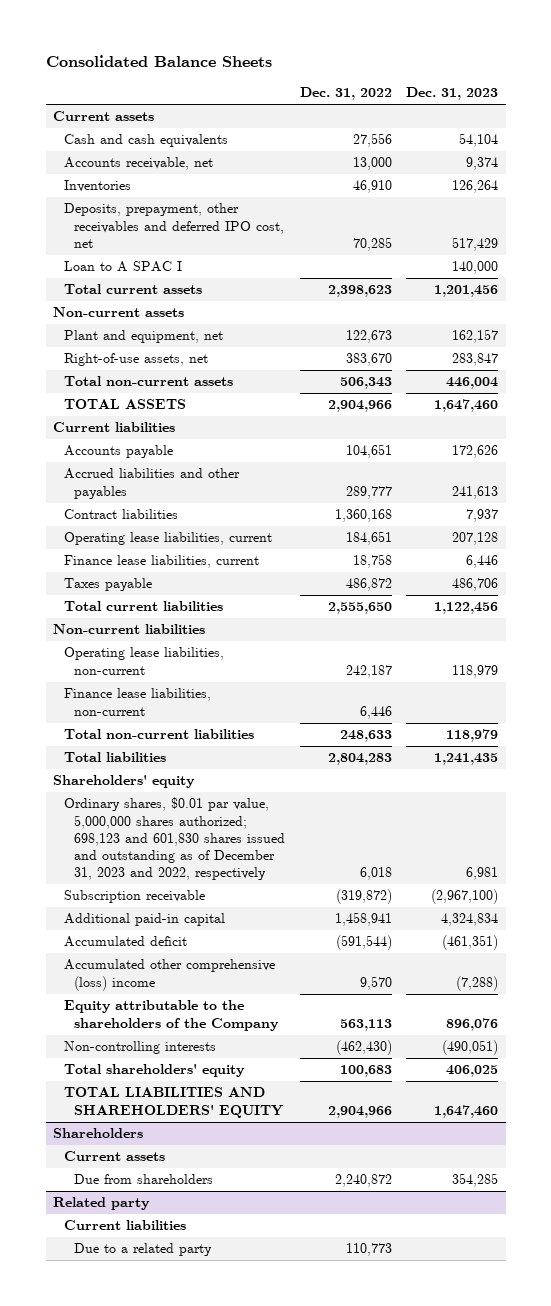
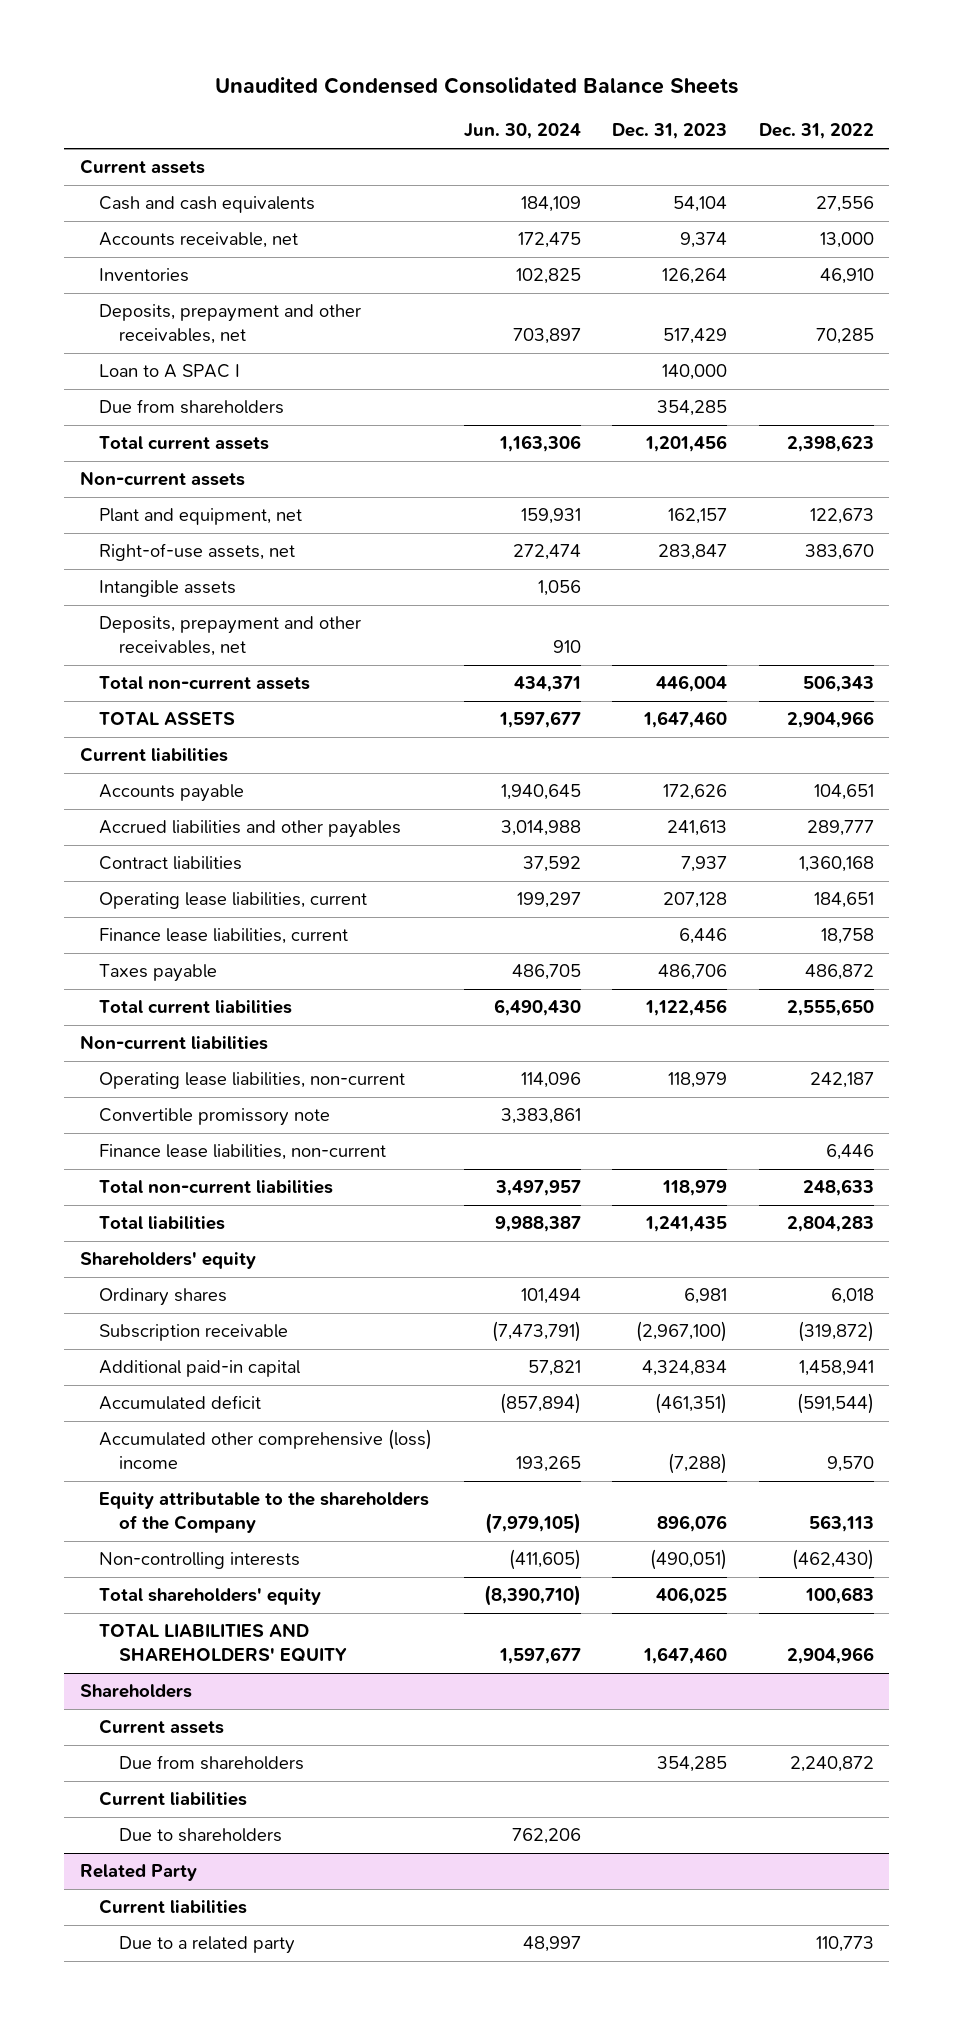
- Consolidated Balance Sheets
+ Unaudited Condensed Consolidated Balance Sheets
- | Dec. 31, 2022 | Dec. 31, 2023
+ | Jun. 30, 2024 | Dec. 31, 2023 | Dec. 31, 2022
- Deposits, prepayment, other receivables and deferred IPO cost, net | 70,285 | 517,429
+ Deposits, prepayment and other receivables, net | 703,897 | 517,429 | 70,285
+ Due from shareholders | | 354,285 |
+ Intangible assets | 1,056 | |
+ Deposits, prepayment and other receivables, net | 910 | |
+ Convertible promissory note | 3,383,861 | |
- Ordinary shares, $0.01 par value, 5,000,000 shares authorized; 698,123 and 601,830 shares issued and outstanding as of December 31, 2023 and 2022, respectively | 6,018 | 6,981
+ Ordinary shares | 101,494 | 6,981 | 6,018
- Related party
@ Shareholders
+ Due to shareholders | 762,206 | |
+ Related Party
+ Current liabilities

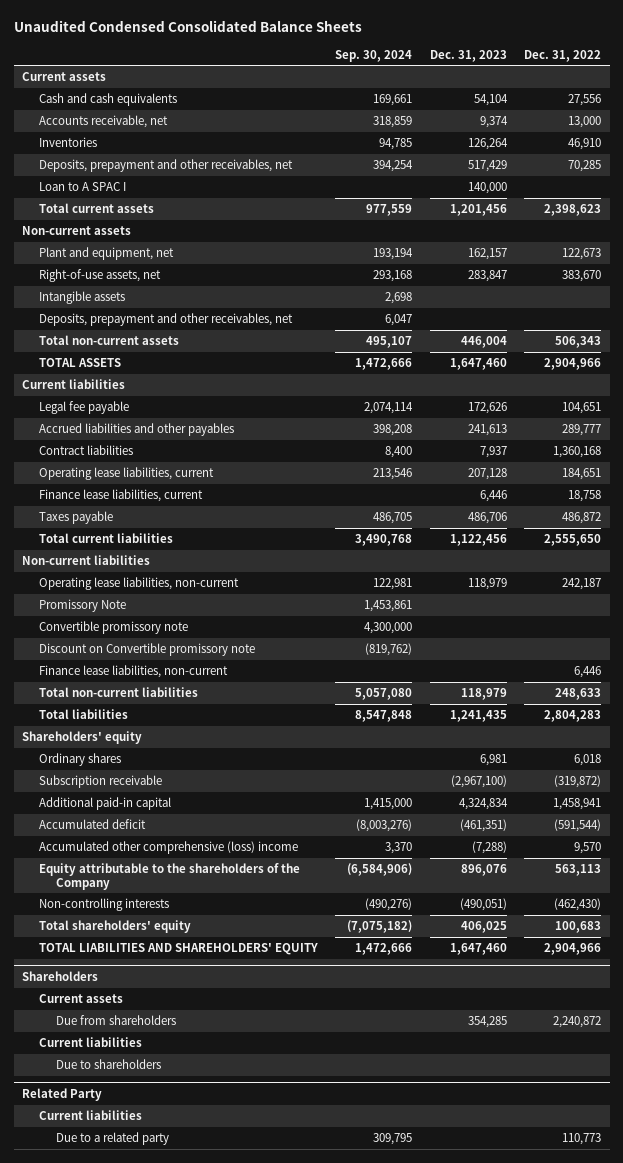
- | Jun. 30, 2024 | Dec. 31, 2023 | Dec. 31, 2022
+ | Sep. 30, 2024 | Dec. 31, 2023 | Dec. 31, 2022
- Due from shareholders | | 354,285 |
- Accounts payable | 1,940,645 | 172,626 | 104,651
+ Legal fee payable | 2,074,114 | 172,626 | 104,651
+ Promissory Note | 1,453,861 | |
+ Discount on Convertible promissory note | (819,762) | |

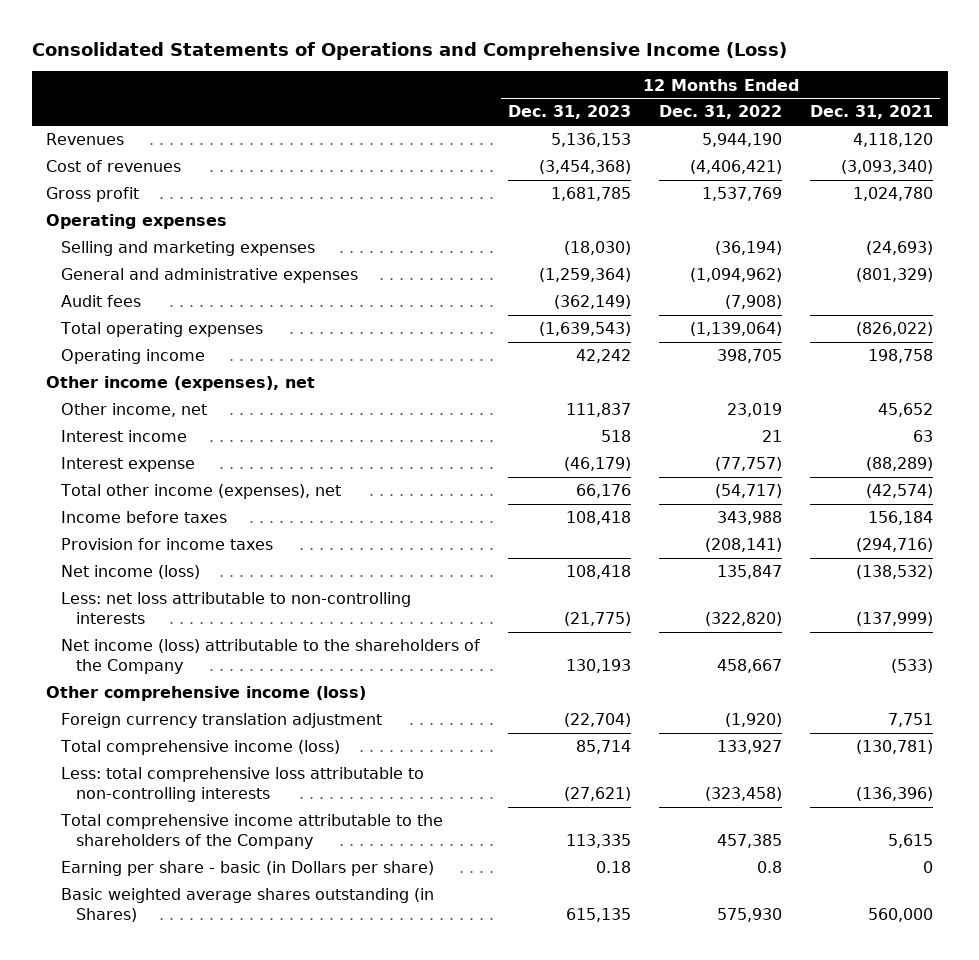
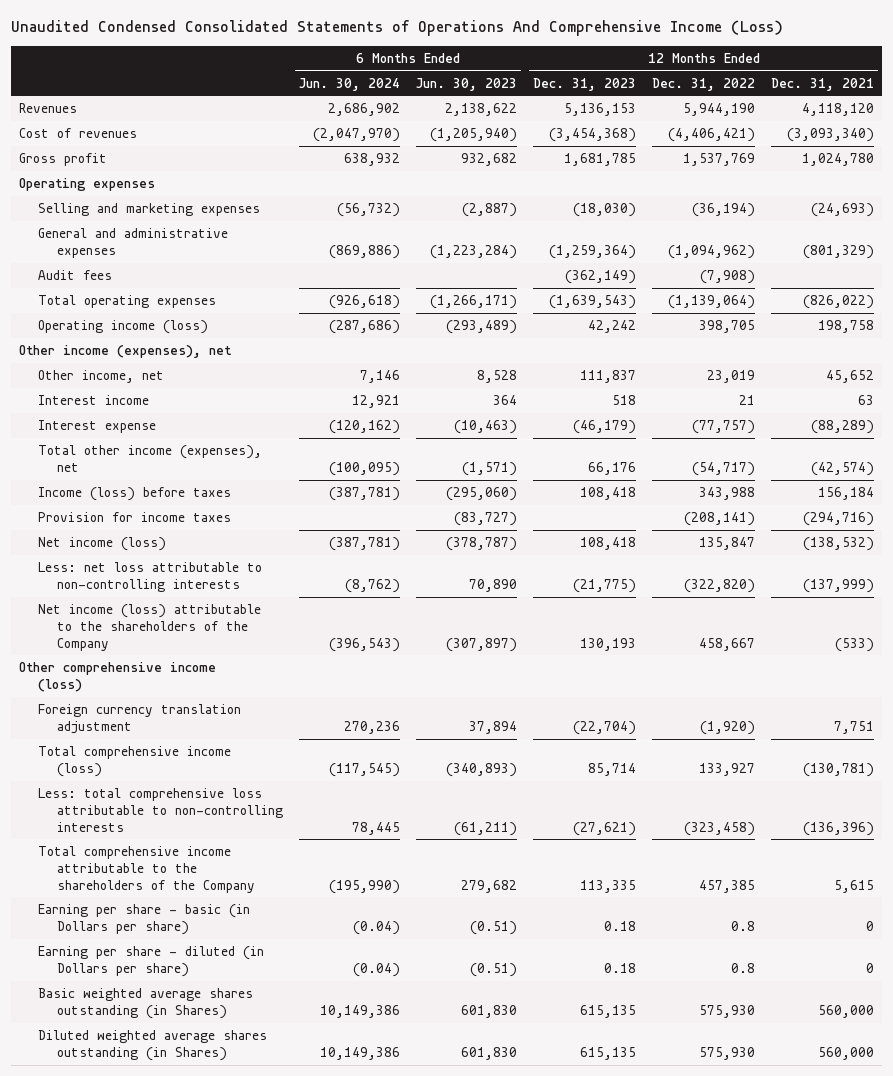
- Consolidated Statements of Operations and Comprehensive Income (Loss)
+ Unaudited Condensed Consolidated Statements of Operations And Comprehensive Income (Loss)
- | 12 Months Ended Dec. 31, 2023 | 12 Months Ended Dec. 31, 2022 | 12 Months Ended Dec. 31, 2021
+ | 6 Months Ended Jun. 30, 2024 | 6 Months Ended Jun. 30, 2023 | 12 Months Ended Dec. 31, 2023 | 12 Months Ended Dec. 31, 2022 | 12 Months Ended Dec. 31, 2021
- Operating income | 42,242 | 398,705 | 198,758
+ Operating income (loss) | (287,686) | (293,489) | 42,242 | 398,705 | 198,758
- Income before taxes | 108,418 | 343,988 | 156,184
+ Income (loss) before taxes | (387,781) | (295,060) | 108,418 | 343,988 | 156,184
+ Earning per share - diluted (in Dollars per share) | (0.04) | (0.51) | 0.18 | 0.8 | 0
+ Diluted weighted average shares outstanding (in Shares) | 10,149,386 | 601,830 | 615,135 | 575,930 | 560,000

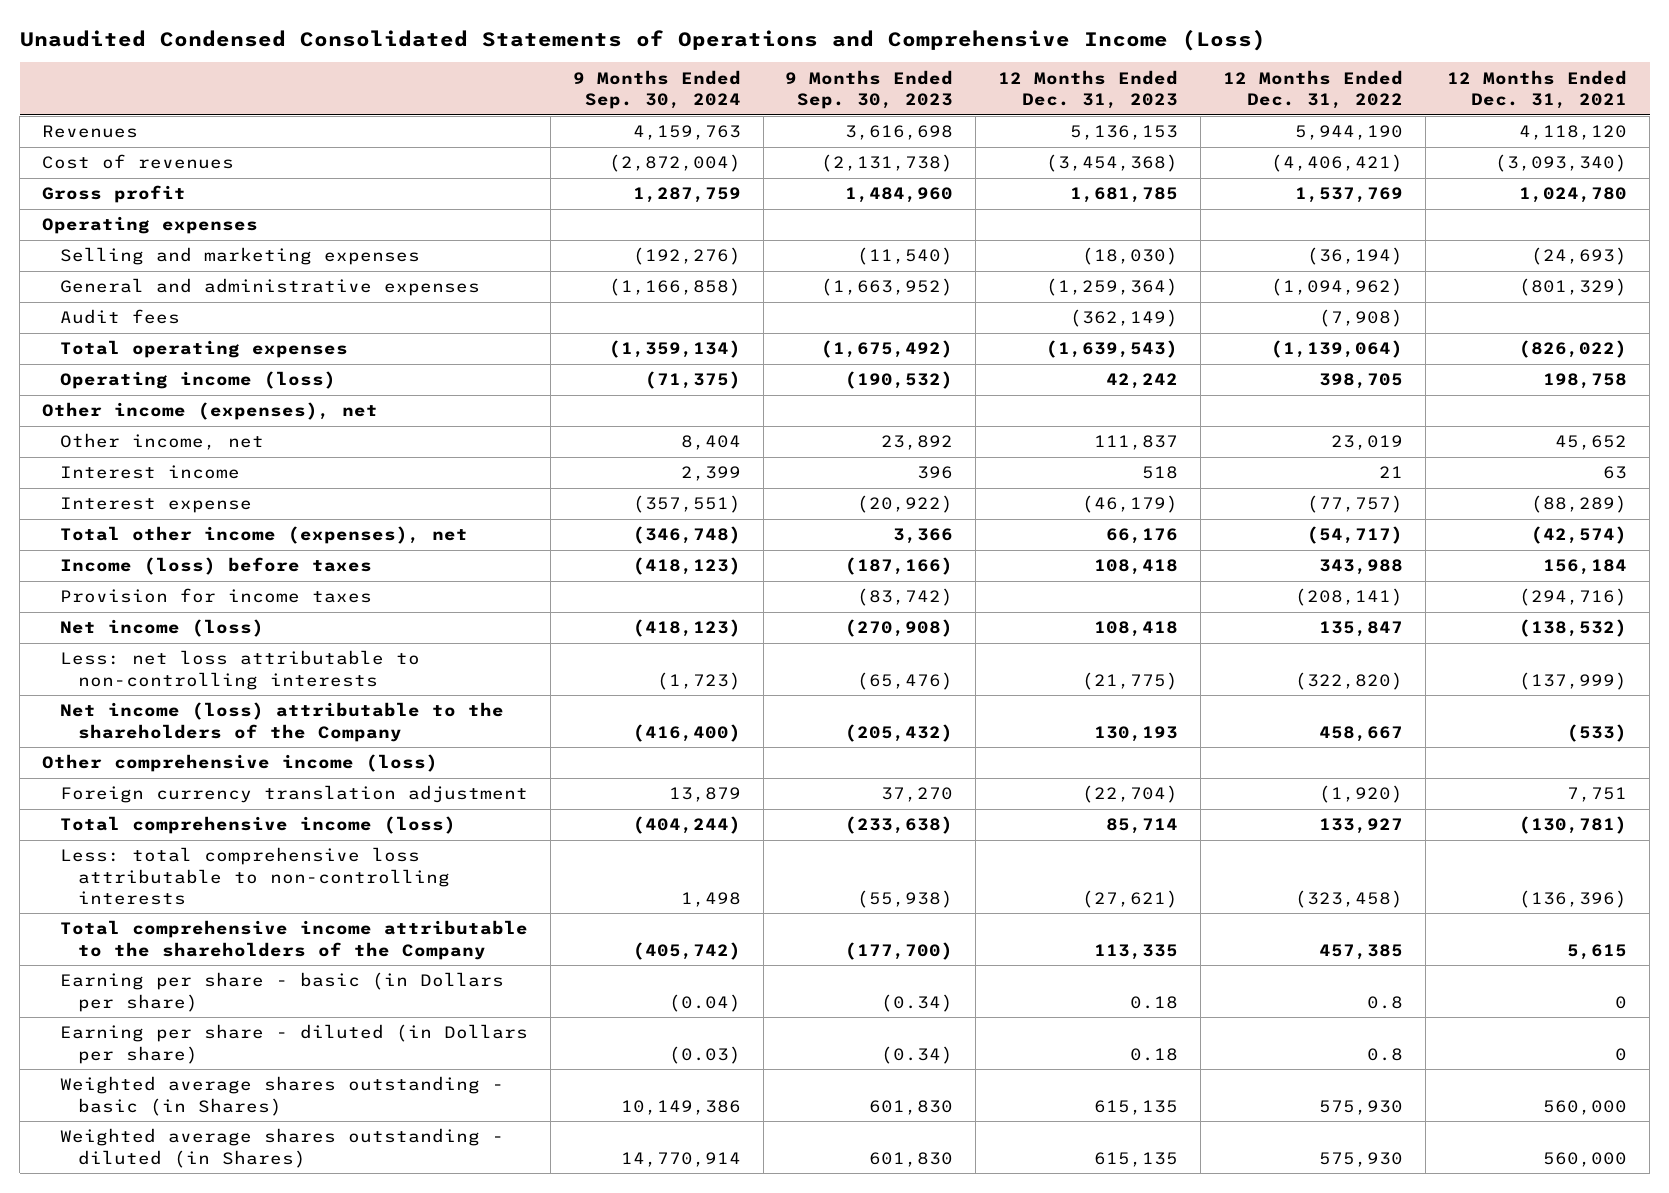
- Unaudited Condensed Consolidated Statements of Operations And Comprehensive Income (Loss)
+ Unaudited Condensed Consolidated Statements of Operations and Comprehensive Income (Loss)
- | 6 Months Ended Jun. 30, 2024 | 6 Months Ended Jun. 30, 2023 | 12 Months Ended Dec. 31, 2023 | 12 Months Ended Dec. 31, 2022 | 12 Months Ended Dec. 31, 2021
+ | 9 Months Ended Sep. 30, 2024 | 9 Months Ended Sep. 30, 2023 | 12 Months Ended Dec. 31, 2023 | 12 Months Ended Dec. 31, 2022 | 12 Months Ended Dec. 31, 2021
- Basic weighted average shares outstanding (in Shares) | 10,149,386 | 601,830 | 615,135 | 575,930 | 560,000
- Diluted weighted average shares outstanding (in Shares) | 10,149,386 | 601,830 | 615,135 | 575,930 | 560,000
+ Weighted average shares outstanding - basic (in Shares) | 10,149,386 | 601,830 | 615,135 | 575,930 | 560,000
+ Weighted average shares outstanding - diluted (in Shares) | 14,770,914 | 601,830 | 615,135 | 575,930 | 560,000

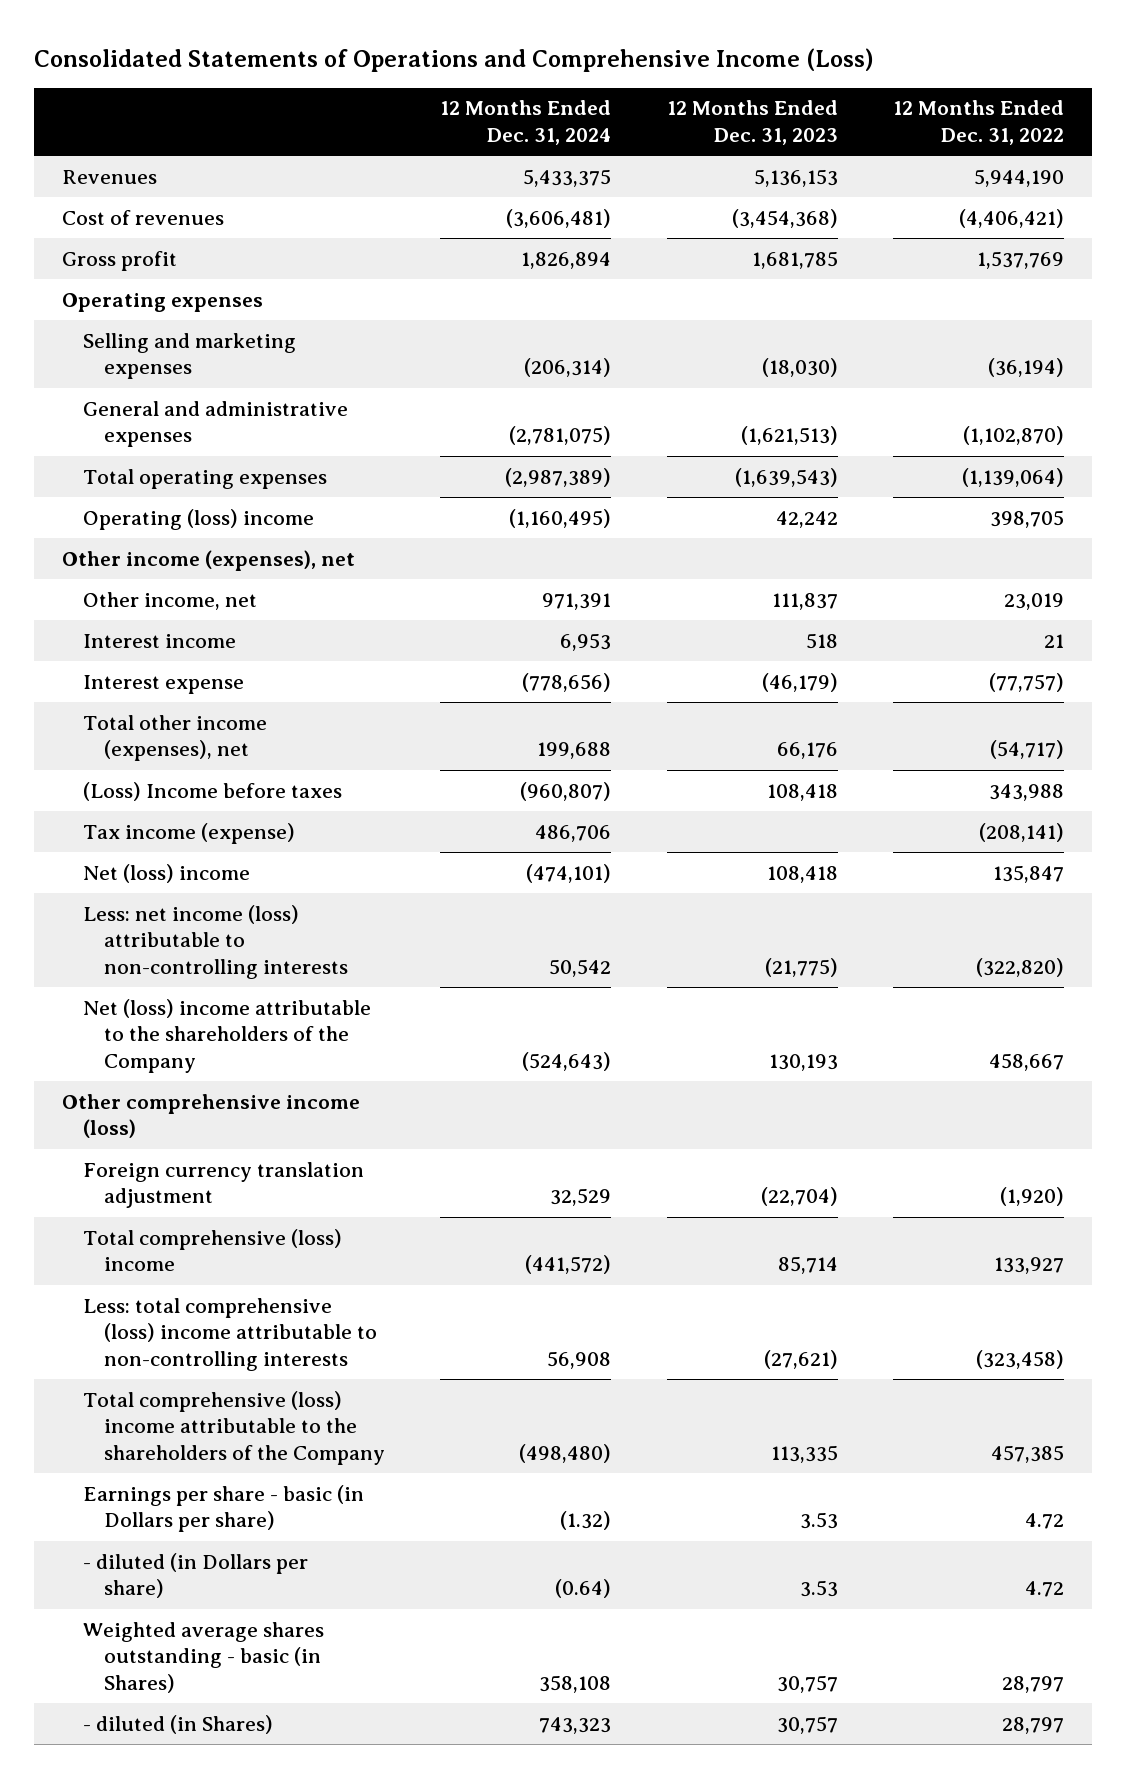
- Unaudited Condensed Consolidated Statements of Operations and Comprehensive Income (Loss)
+ Consolidated Statements of Operations and Comprehensive Income (Loss)
- | 9 Months Ended Sep. 30, 2024 | 9 Months Ended Sep. 30, 2023 | 12 Months Ended Dec. 31, 2023 | 12 Months Ended Dec. 31, 2022 | 12 Months Ended Dec. 31, 2021
+ | 12 Months Ended Dec. 31, 2024 | 12 Months Ended Dec. 31, 2023 | 12 Months Ended Dec. 31, 2022
- General and administrative expenses | (1,166,858) | (1,663,952) | (1,259,364) | (1,094,962) | (801,329)
- Audit fees | | | (362,149) | (7,908) |
+ General and administrative expenses | (2,781,075) | (1,621,513) | (1,102,870)
- Operating income (loss) | (71,375) | (190,532) | 42,242 | 398,705 | 198,758
+ Operating (loss) income | (1,160,495) | 42,242 | 398,705
- Income (loss) before taxes | (418,123) | (187,166) | 108,418 | 343,988 | 156,184
- Provision for income taxes | | (83,742) | | (208,141) | (294,716)
- Net income (loss) | (418,123) | (270,908) | 108,418 | 135,847 | (138,532)
- Less: net loss attributable to non-controlling interests | (1,723) | (65,476) | (21,775) | (322,820) | (137,999)
- Net income (loss) attributable to the shareholders of the Company | (416,400) | (205,432) | 130,193 | 458,667 | (533)
+ (Loss) Income before taxes | (960,807) | 108,418 | 343,988
+ Tax income (expense) | 486,706 | | (208,141)
+ Net (loss) income | (474,101) | 108,418 | 135,847
+ Less: net income (loss) attributable to non-controlling interests | 50,542 | (21,775) | (322,820)
+ Net (loss) income attributable to the shareholders of the Company | (524,643) | 130,193 | 458,667
- Total comprehensive income (loss) | (404,244) | (233,638) | 85,714 | 133,927 | (130,781)
- Less: total comprehensive loss attributable to non-controlling interests | 1,498 | (55,938) | (27,621) | (323,458) | (136,396)
- Total comprehensive income attributable to the shareholders of the Company | (405,742) | (177,700) | 113,335 | 457,385 | 5,615
- Earning per share - basic (in Dollars per share) | (0.04) | (0.34) | 0.18 | 0.8 | 0
- Earning per share - diluted (in Dollars per share) | (0.03) | (0.34) | 0.18 | 0.8 | 0
- Weighted average shares outstanding - basic (in Shares) | 10,149,386 | 601,830 | 615,135 | 575,930 | 560,000
- Weighted average shares outstanding - diluted (in Shares) | 14,770,914 | 601,830 | 615,135 | 575,930 | 560,000
+ Total comprehensive (loss) income | (441,572) | 85,714 | 133,927
+ Less: total comprehensive (loss) income attributable to non-controlling interests | 56,908 | (27,621) | (323,458)
+ Total comprehensive (loss) income attributable to the shareholders of the Company | (498,480) | 113,335 | 457,385
+ Earnings per share - basic (in Dollars per share) | (1.32) | 3.53 | 4.72
+ - diluted (in Dollars per share) | (0.64) | 3.53 | 4.72
+ Weighted average shares outstanding - basic (in Shares) | 358,108 | 30,757 | 28,797
+ - diluted (in Shares) | 743,323 | 30,757 | 28,797

